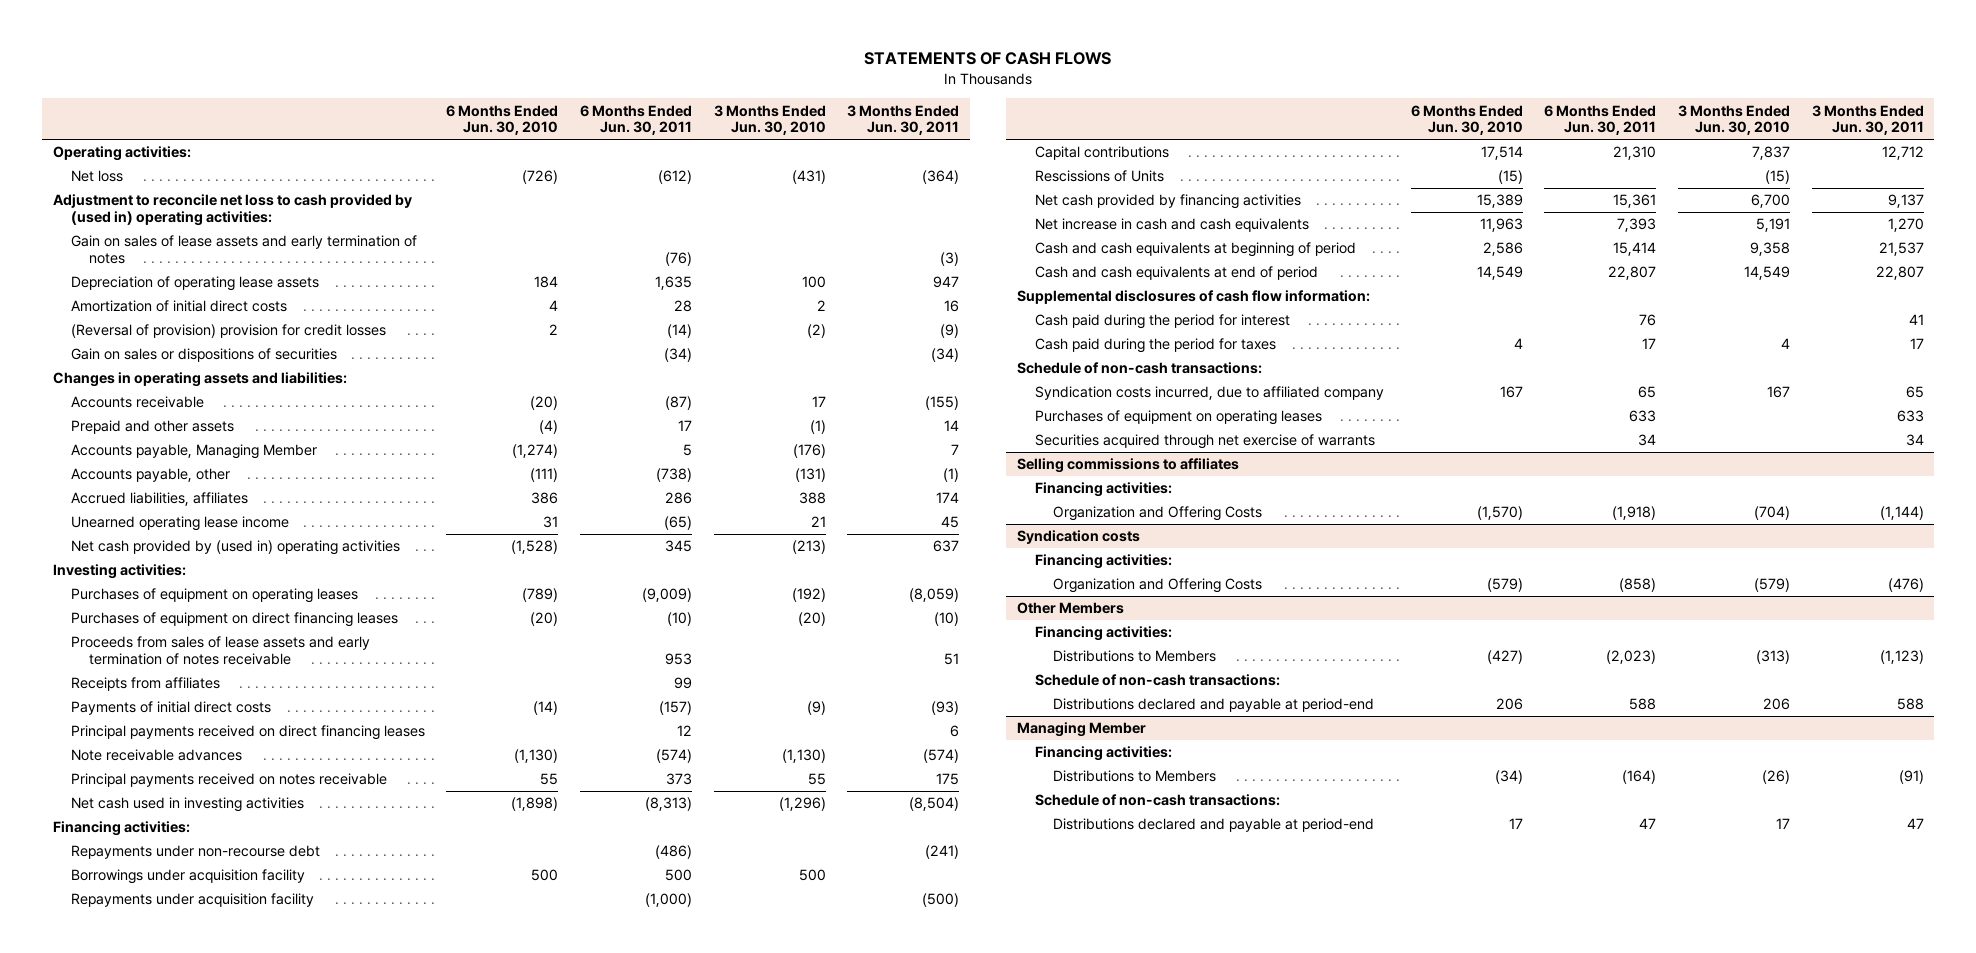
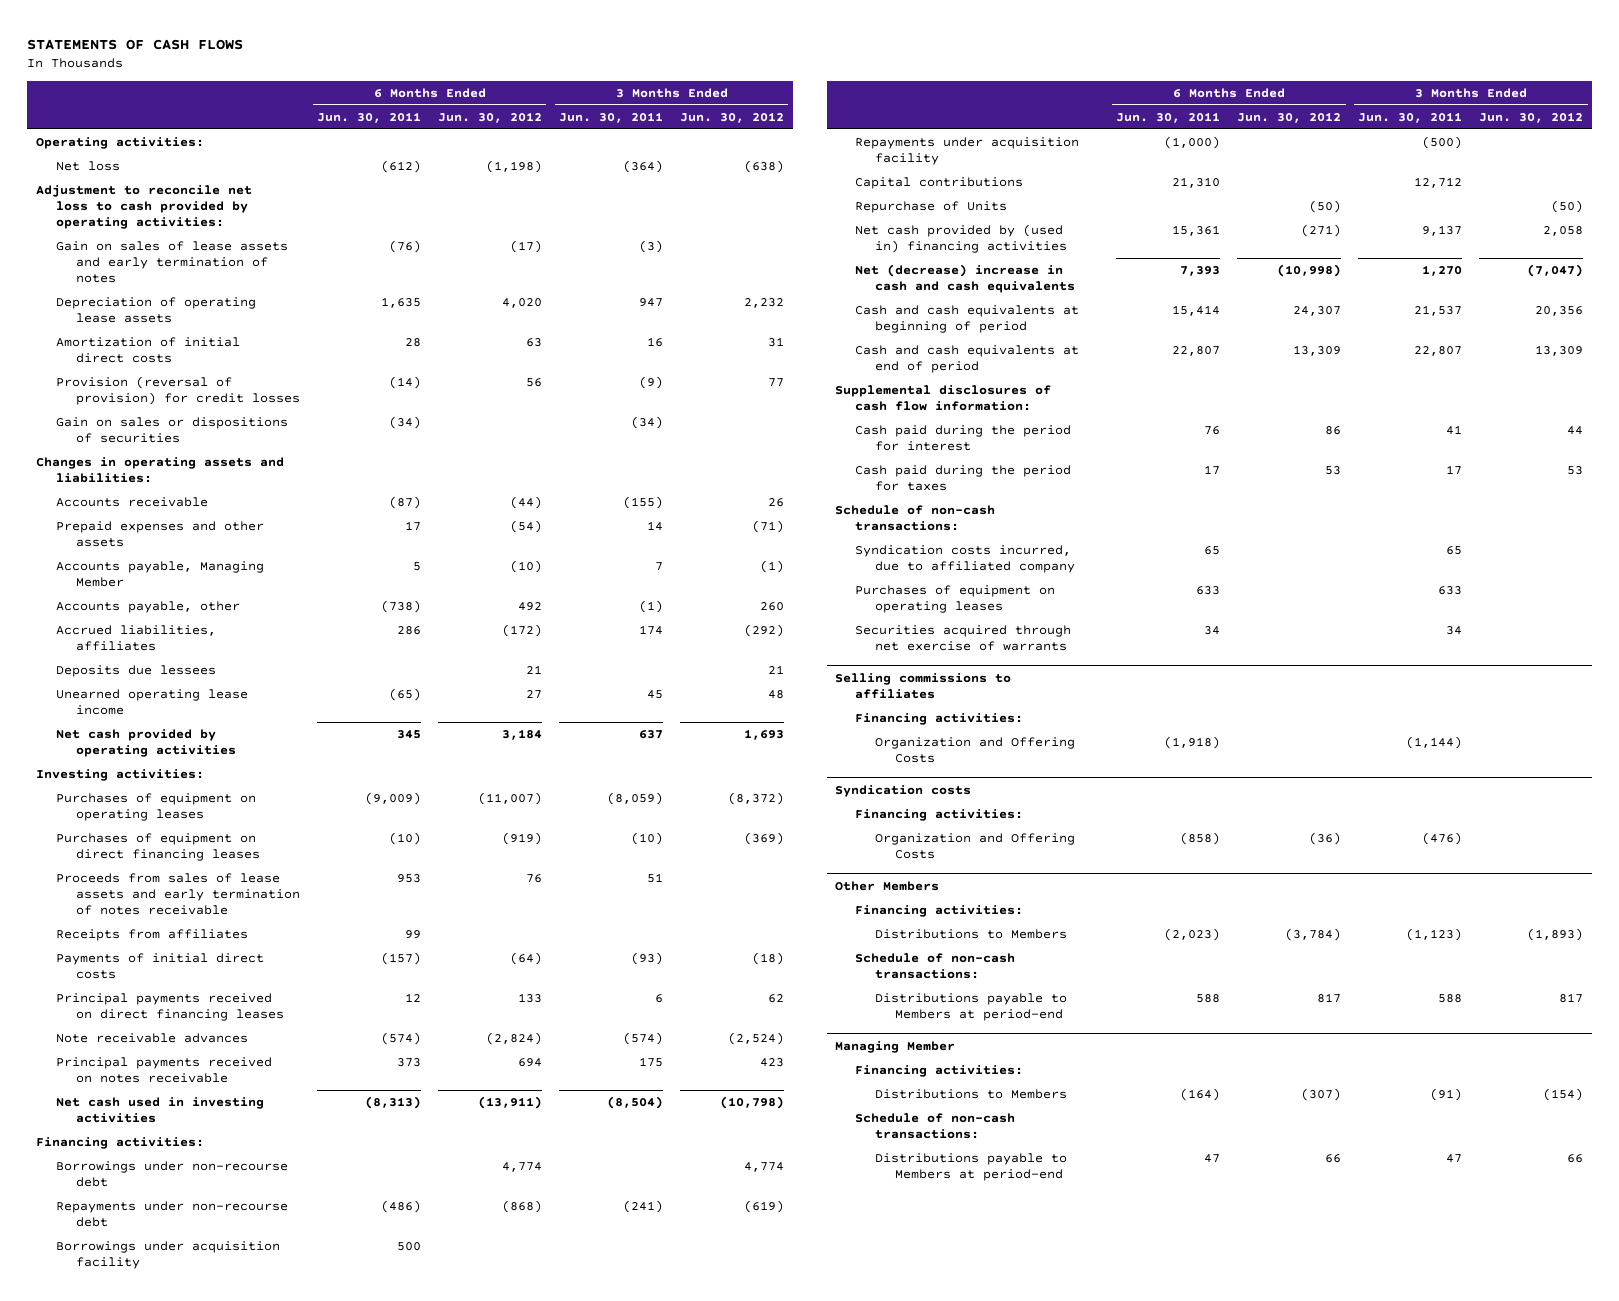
- | 6 Months Ended Jun. 30, 2010 | 6 Months Ended Jun. 30, 2011 | 3 Months Ended Jun. 30, 2010 | 3 Months Ended Jun. 30, 2011
+ | 6 Months Ended Jun. 30, 2011 | 6 Months Ended Jun. 30, 2012 | 3 Months Ended Jun. 30, 2011 | 3 Months Ended Jun. 30, 2012
- Adjustment to reconcile net loss to cash provided by (used in) operating activities:
+ Adjustment to reconcile net loss to cash provided by operating activities:
- (Reversal of provision) provision for credit losses | 2 | (14) | (2) | (9)
+ Provision (reversal of provision) for credit losses | (14) | 56 | (9) | 77
- Prepaid and other assets | (4) | 17 | (1) | 14
+ Prepaid expenses and other assets | 17 | (54) | 14 | (71)
+ Deposits due lessees | | 21 | | 21
- Net cash provided by (used in) operating activities | (1,528) | 345 | (213) | 637
+ Net cash provided by operating activities | 345 | 3,184 | 637 | 1,693
+ Borrowings under non-recourse debt | | 4,774 | | 4,774
- Rescissions of Units | (15) | | (15) |
- Net cash provided by financing activities | 15,389 | 15,361 | 6,700 | 9,137
- Net increase in cash and cash equivalents | 11,963 | 7,393 | 5,191 | 1,270
+ Repurchase of Units | | (50) | | (50)
+ Net cash provided by (used in) financing activities | 15,361 | (271) | 9,137 | 2,058
+ Net (decrease) increase in cash and cash equivalents | 7,393 | (10,998) | 1,270 | (7,047)
@ Other Members
- Distributions declared and payable at period-end | 206 | 588 | 206 | 588
+ Distributions payable to Members at period-end | 588 | 817 | 588 | 817
@ Managing Member
- Distributions declared and payable at period-end | 17 | 47 | 17 | 47
+ Distributions payable to Members at period-end | 47 | 66 | 47 | 66

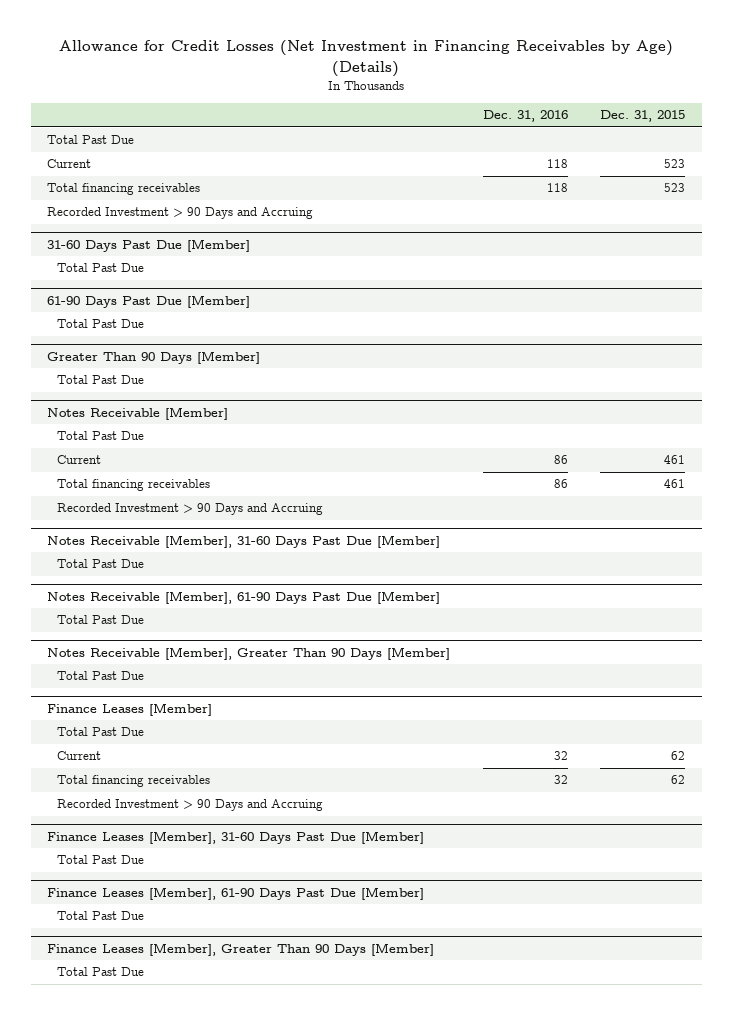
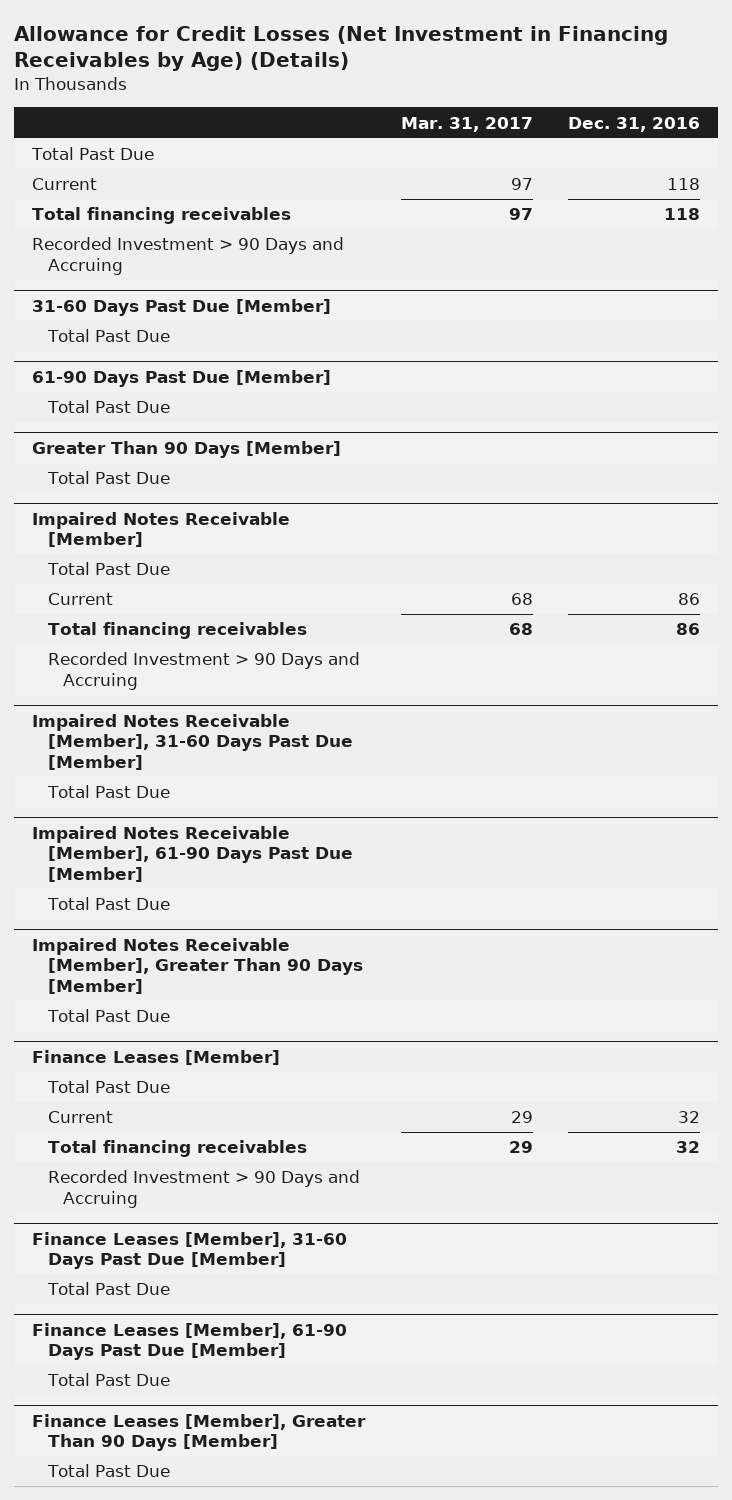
- | Dec. 31, 2016 | Dec. 31, 2015
+ | Mar. 31, 2017 | Dec. 31, 2016
- Notes Receivable [Member]
+ Impaired Notes Receivable [Member]
- Notes Receivable [Member], 31-60 Days Past Due [Member]
+ Impaired Notes Receivable [Member], 31-60 Days Past Due [Member]
- Notes Receivable [Member], 61-90 Days Past Due [Member]
+ Impaired Notes Receivable [Member], 61-90 Days Past Due [Member]
- Notes Receivable [Member], Greater Than 90 Days [Member]
+ Impaired Notes Receivable [Member], Greater Than 90 Days [Member]

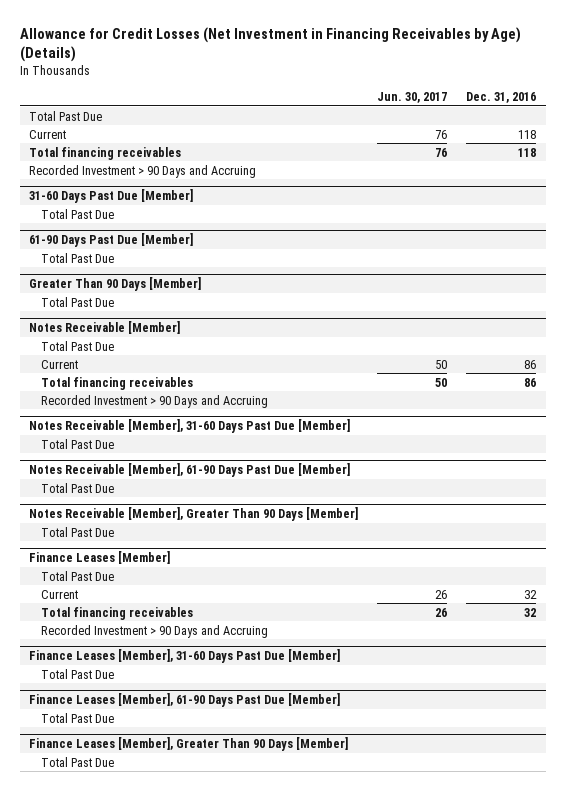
- | Mar. 31, 2017 | Dec. 31, 2016
+ | Jun. 30, 2017 | Dec. 31, 2016
- Impaired Notes Receivable [Member]
+ Notes Receivable [Member]
- Impaired Notes Receivable [Member], 31-60 Days Past Due [Member]
+ Notes Receivable [Member], 31-60 Days Past Due [Member]
- Impaired Notes Receivable [Member], 61-90 Days Past Due [Member]
+ Notes Receivable [Member], 61-90 Days Past Due [Member]
- Impaired Notes Receivable [Member], Greater Than 90 Days [Member]
+ Notes Receivable [Member], Greater Than 90 Days [Member]

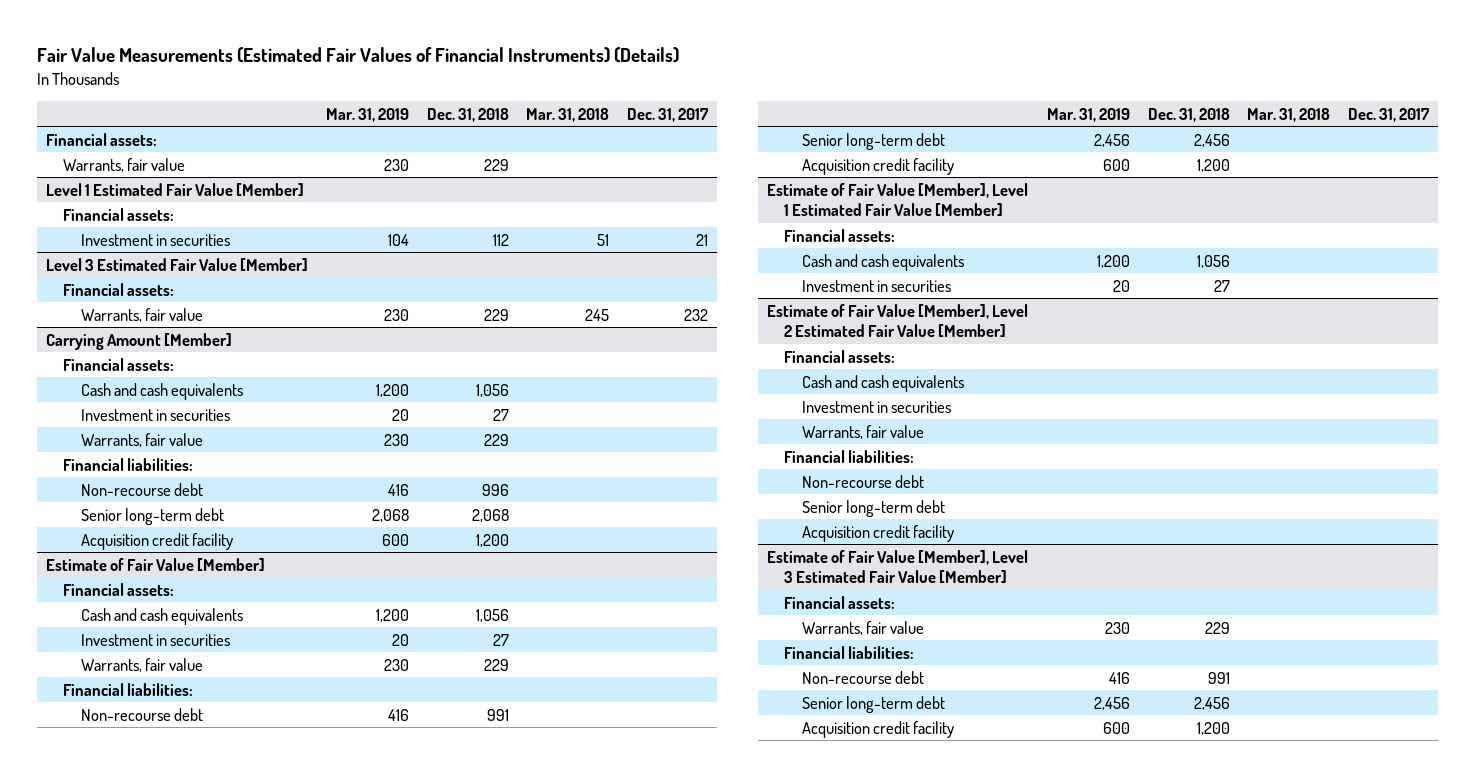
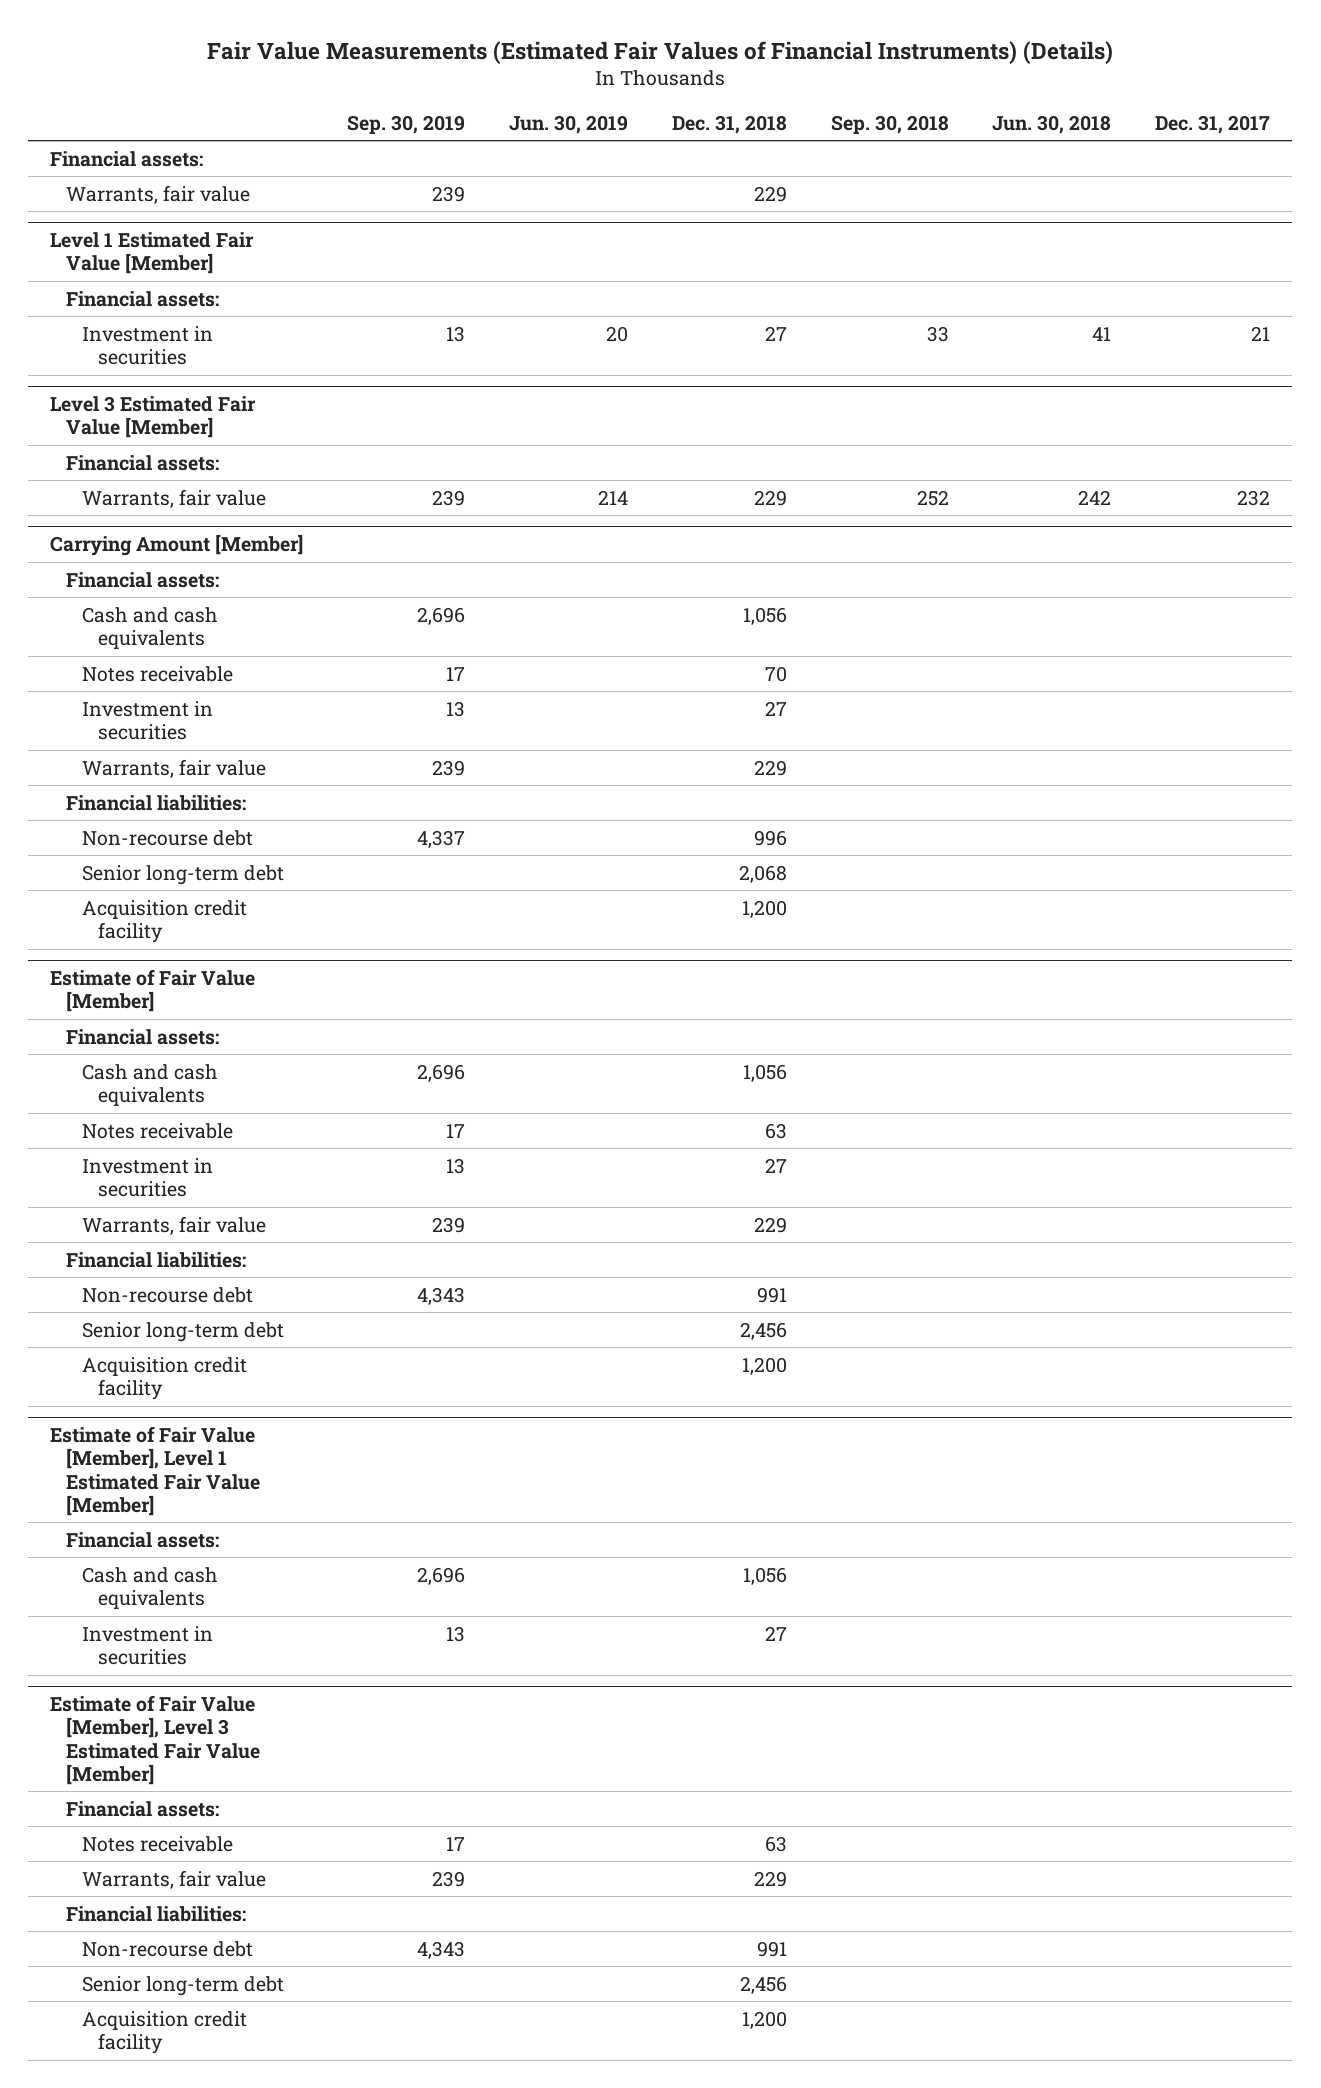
- | Mar. 31, 2019 | Dec. 31, 2018 | Mar. 31, 2018 | Dec. 31, 2017
+ | Sep. 30, 2019 | Jun. 30, 2019 | Dec. 31, 2018 | Sep. 30, 2018 | Jun. 30, 2018 | Dec. 31, 2017
@ Level 1 Estimated Fair Value [Member]
- Investment in securities | 104 | 112 | 51 | 21
+ Investment in securities | 13 | 20 | 27 | 33 | 41 | 21
@ Carrying Amount [Member]
+ Notes receivable | 17 | | 70 | | |
@ Estimate of Fair Value [Member]
+ Notes receivable | 17 | | 63 | | |
- Estimate of Fair Value [Member], Level 2 Estimated Fair Value [Member]
- Financial assets:
- Cash and cash equivalents
- Investment in securities
- Warrants, fair value
- Financial liabilities:
- Non-recourse debt
- Senior long-term debt
- Acquisition credit facility
@ Estimate of Fair Value [Member], Level 3 Estimated Fair Value [Member]
+ Notes receivable | 17 | | 63 | | |

